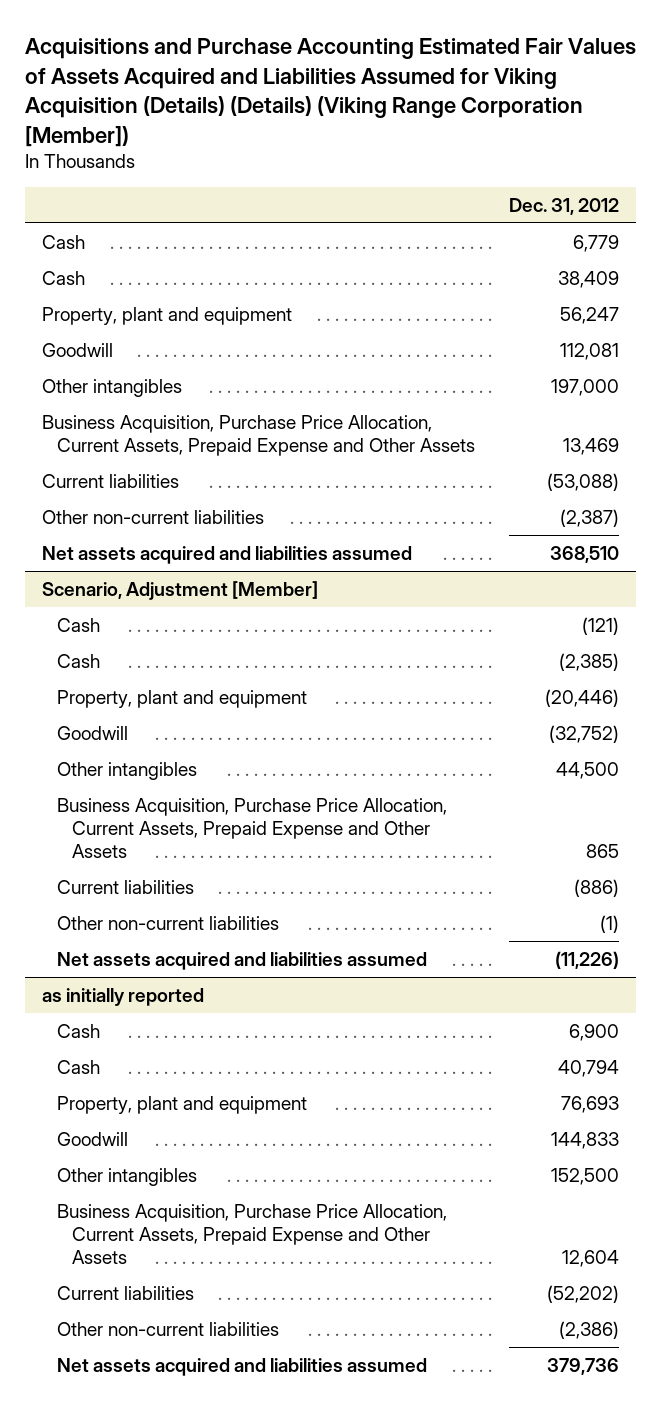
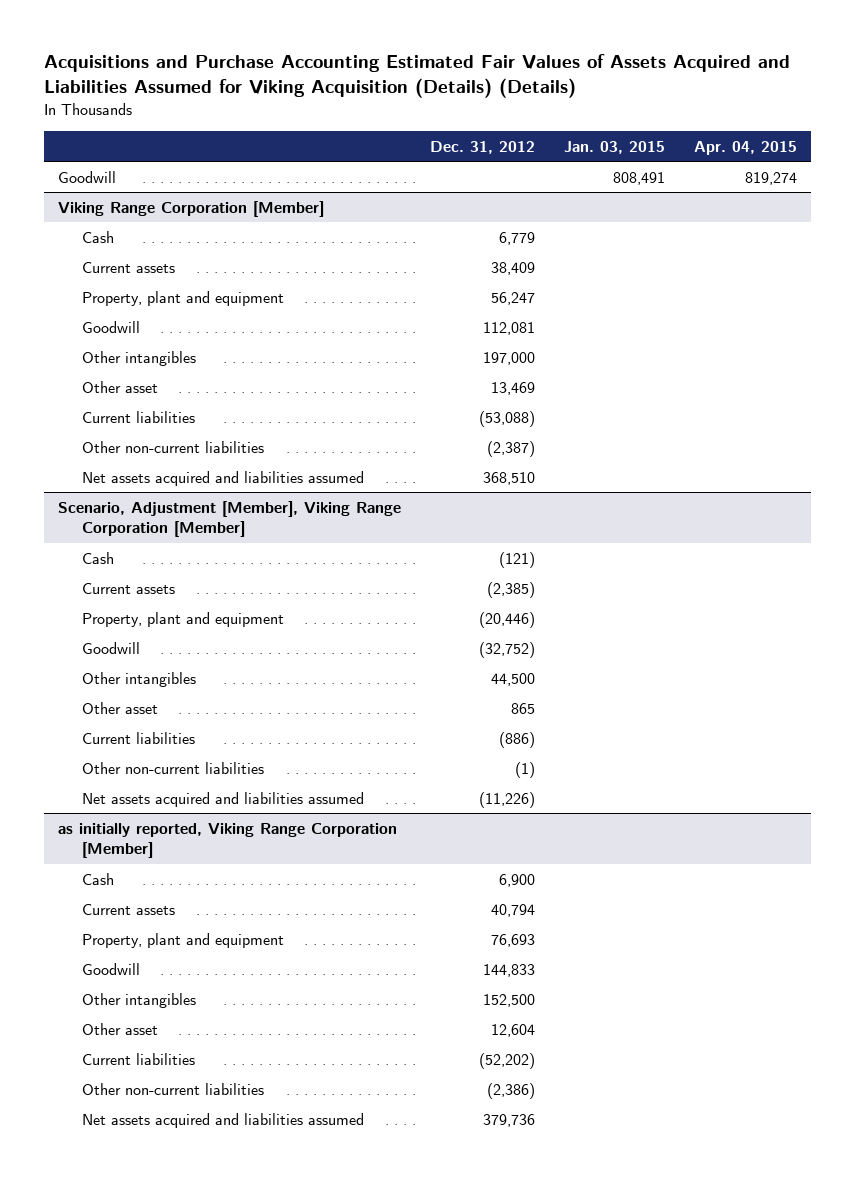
- Acquisitions and Purchase Accounting Estimated Fair Values of Assets Acquired and Liabilities Assumed for Viking Acquisition (Details) (Details) (Viking Range Corporation [Member])
+ Acquisitions and Purchase Accounting Estimated Fair Values of Assets Acquired and Liabilities Assumed for Viking Acquisition (Details) (Details)
- | Dec. 31, 2012
+ | Dec. 31, 2012 | Jan. 03, 2015 | Apr. 04, 2015
+ Goodwill | | 808,491 | 819,274
+ Viking Range Corporation [Member]
- Cash | 38,409
+ Current assets | 38,409 | |
- Business Acquisition, Purchase Price Allocation, Current Assets, Prepaid Expense and Other Assets | 13,469
+ Other asset | 13,469 | |
- Scenario, Adjustment [Member]
+ Scenario, Adjustment [Member], Viking Range Corporation [Member]
- Cash | (2,385)
+ Current assets | (2,385) | |
- Business Acquisition, Purchase Price Allocation, Current Assets, Prepaid Expense and Other Assets | 865
+ Other asset | 865 | |
- as initially reported
+ as initially reported, Viking Range Corporation [Member]
- Cash | 40,794
+ Current assets | 40,794 | |
- Business Acquisition, Purchase Price Allocation, Current Assets, Prepaid Expense and Other Assets | 12,604
+ Other asset | 12,604 | |

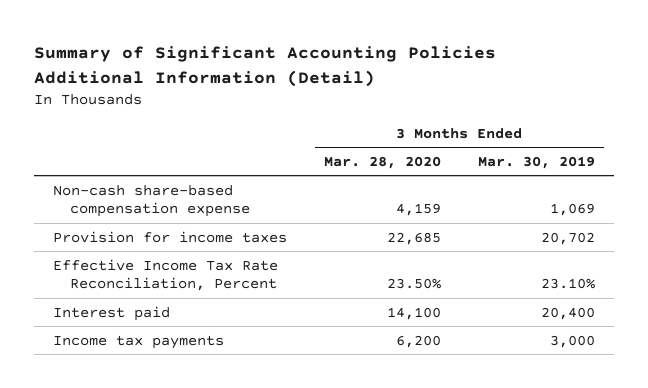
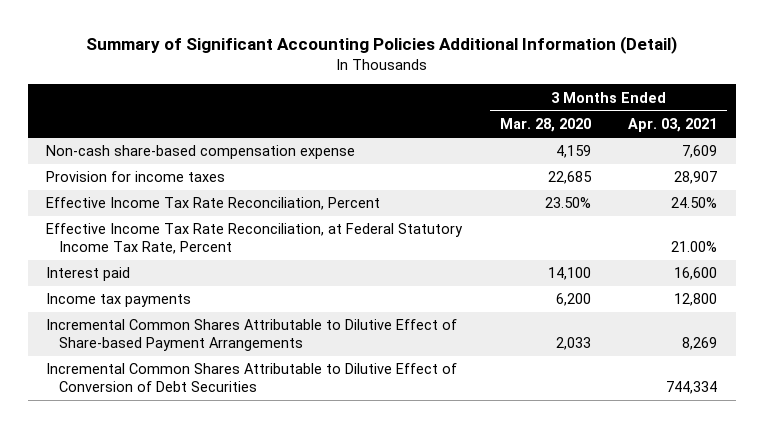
- | 3 Months Ended Mar. 28, 2020 | 3 Months Ended Mar. 30, 2019
+ | 3 Months Ended Mar. 28, 2020 | 3 Months Ended Apr. 03, 2021
+ Effective Income Tax Rate Reconciliation, at Federal Statutory Income Tax Rate, Percent | | 21.00%
+ Incremental Common Shares Attributable to Dilutive Effect of Share-based Payment Arrangements | 2,033 | 8,269
+ Incremental Common Shares Attributable to Dilutive Effect of Conversion of Debt Securities | | 744,334

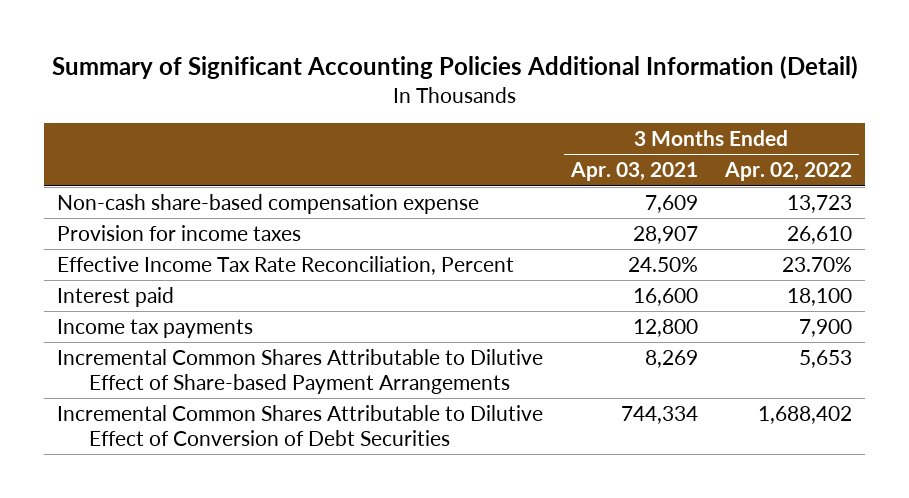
- | 3 Months Ended Mar. 28, 2020 | 3 Months Ended Apr. 03, 2021
+ | 3 Months Ended Apr. 03, 2021 | 3 Months Ended Apr. 02, 2022
- Effective Income Tax Rate Reconciliation, at Federal Statutory Income Tax Rate, Percent | | 21.00%

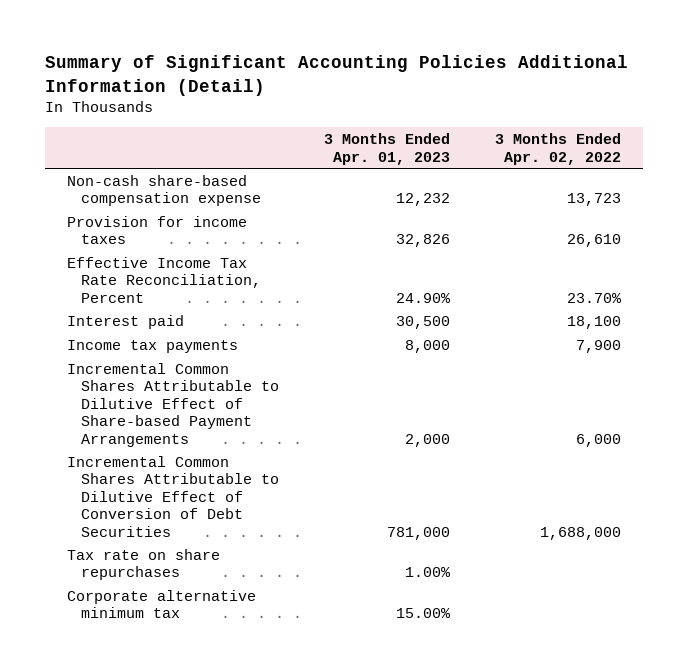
- | 3 Months Ended Apr. 03, 2021 | 3 Months Ended Apr. 02, 2022
+ | 3 Months Ended Apr. 01, 2023 | 3 Months Ended Apr. 02, 2022
- Incremental Common Shares Attributable to Dilutive Effect of Share-based Payment Arrangements | 8,269 | 5,653
- Incremental Common Shares Attributable to Dilutive Effect of Conversion of Debt Securities | 744,334 | 1,688,402
+ Incremental Common Shares Attributable to Dilutive Effect of Share-based Payment Arrangements | 2,000 | 6,000
+ Incremental Common Shares Attributable to Dilutive Effect of Conversion of Debt Securities | 781,000 | 1,688,000
+ Tax rate on share repurchases | 1.00% |
+ Corporate alternative minimum tax | 15.00% |

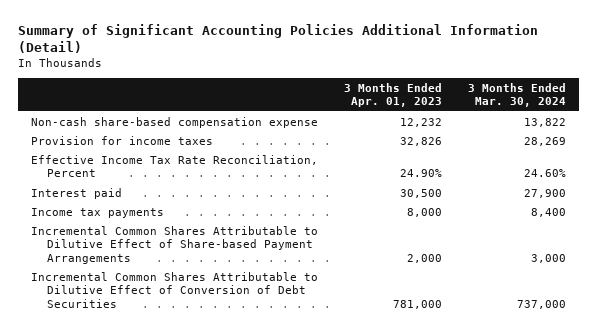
- | 3 Months Ended Apr. 01, 2023 | 3 Months Ended Apr. 02, 2022
+ | 3 Months Ended Apr. 01, 2023 | 3 Months Ended Mar. 30, 2024
- Tax rate on share repurchases | 1.00% |
- Corporate alternative minimum tax | 15.00% |

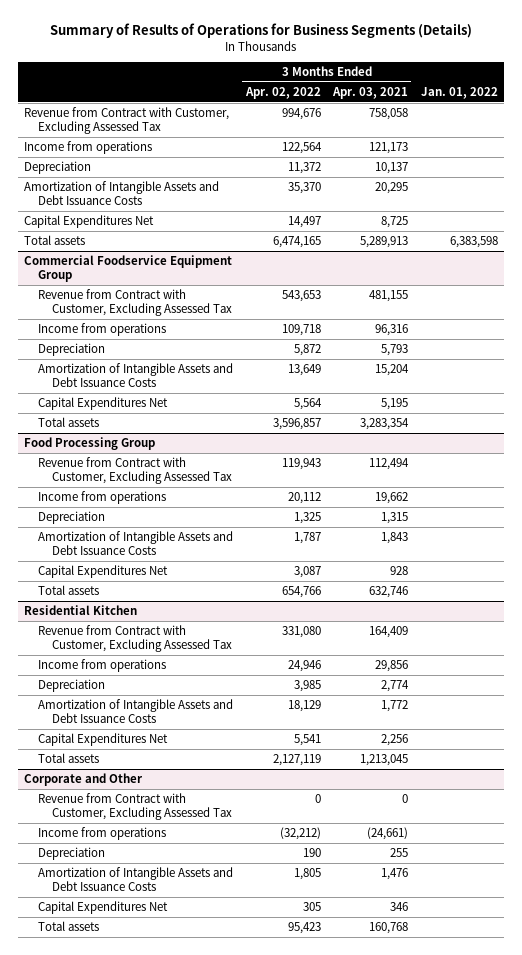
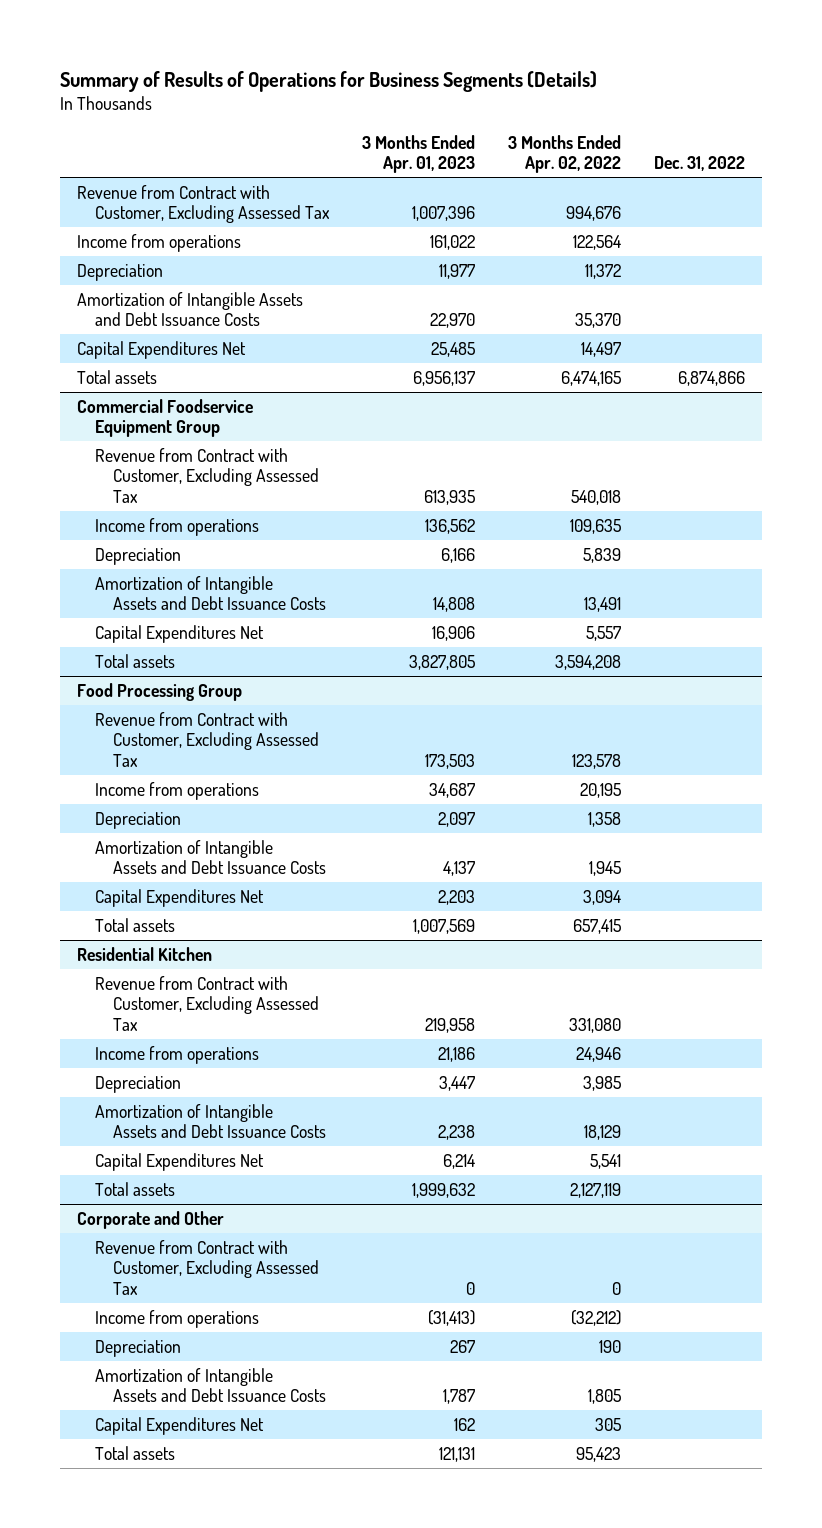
- | 3 Months Ended Apr. 02, 2022 | 3 Months Ended Apr. 03, 2021 | Jan. 01, 2022
+ | 3 Months Ended Apr. 01, 2023 | 3 Months Ended Apr. 02, 2022 | Dec. 31, 2022
@ Commercial Foodservice Equipment Group
- Revenue from Contract with Customer, Excluding Assessed Tax | 543,653 | 481,155 |
- Income from operations | 109,718 | 96,316 |
- Depreciation | 5,872 | 5,793 |
- Amortization of Intangible Assets and Debt Issuance Costs | 13,649 | 15,204 |
- Capital Expenditures Net | 5,564 | 5,195 |
- Total assets | 3,596,857 | 3,283,354 |
+ Revenue from Contract with Customer, Excluding Assessed Tax | 613,935 | 540,018 |
+ Income from operations | 136,562 | 109,635 |
+ Depreciation | 6,166 | 5,839 |
+ Amortization of Intangible Assets and Debt Issuance Costs | 14,808 | 13,491 |
+ Capital Expenditures Net | 16,906 | 5,557 |
+ Total assets | 3,827,805 | 3,594,208 |
@ Food Processing Group
- Revenue from Contract with Customer, Excluding Assessed Tax | 119,943 | 112,494 |
- Income from operations | 20,112 | 19,662 |
- Depreciation | 1,325 | 1,315 |
- Amortization of Intangible Assets and Debt Issuance Costs | 1,787 | 1,843 |
- Capital Expenditures Net | 3,087 | 928 |
- Total assets | 654,766 | 632,746 |
+ Revenue from Contract with Customer, Excluding Assessed Tax | 173,503 | 123,578 |
+ Income from operations | 34,687 | 20,195 |
+ Depreciation | 2,097 | 1,358 |
+ Amortization of Intangible Assets and Debt Issuance Costs | 4,137 | 1,945 |
+ Capital Expenditures Net | 2,203 | 3,094 |
+ Total assets | 1,007,569 | 657,415 |

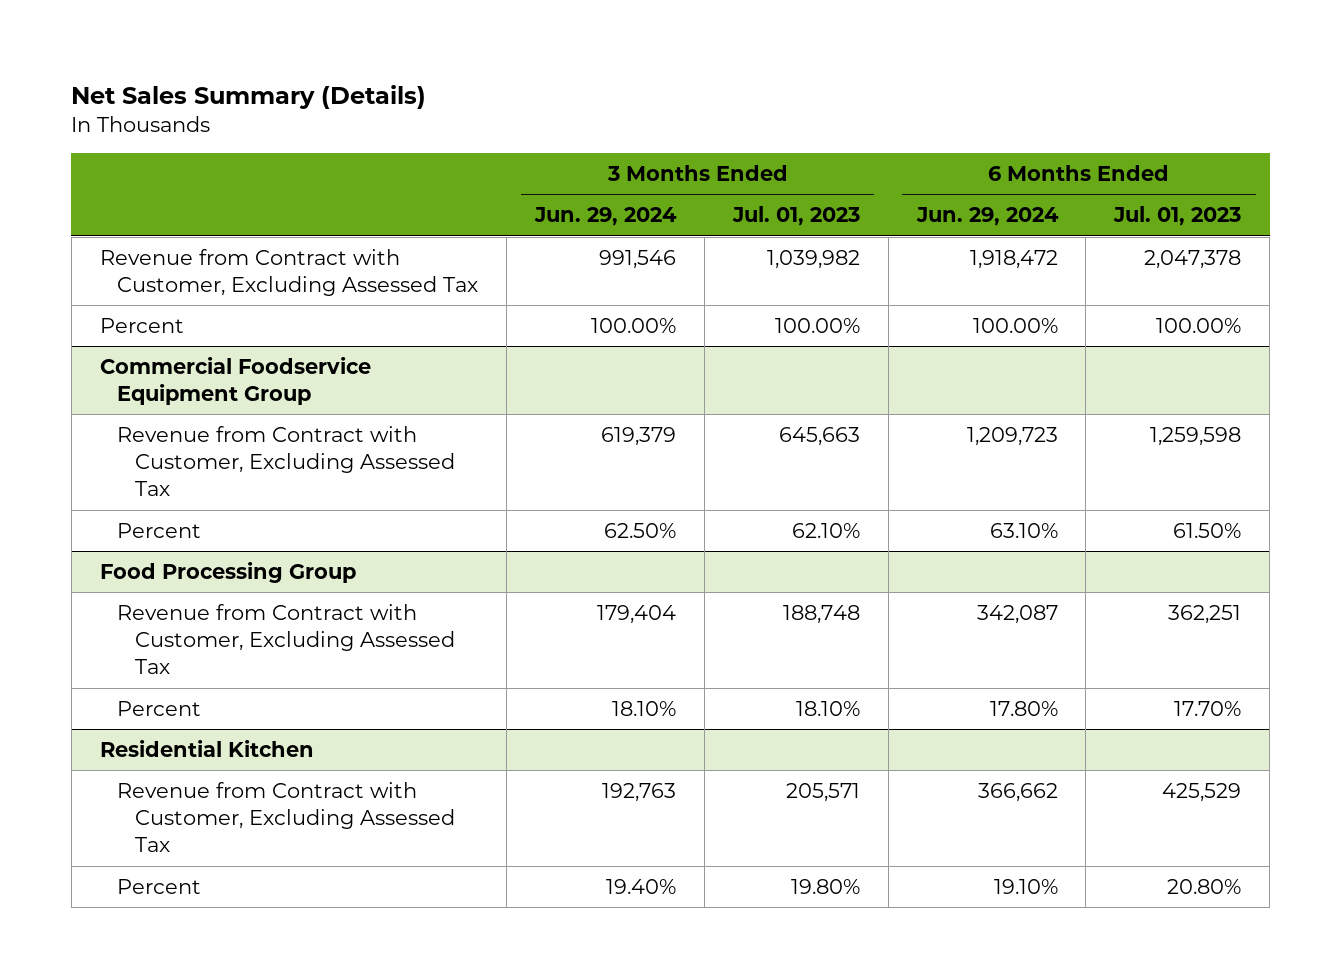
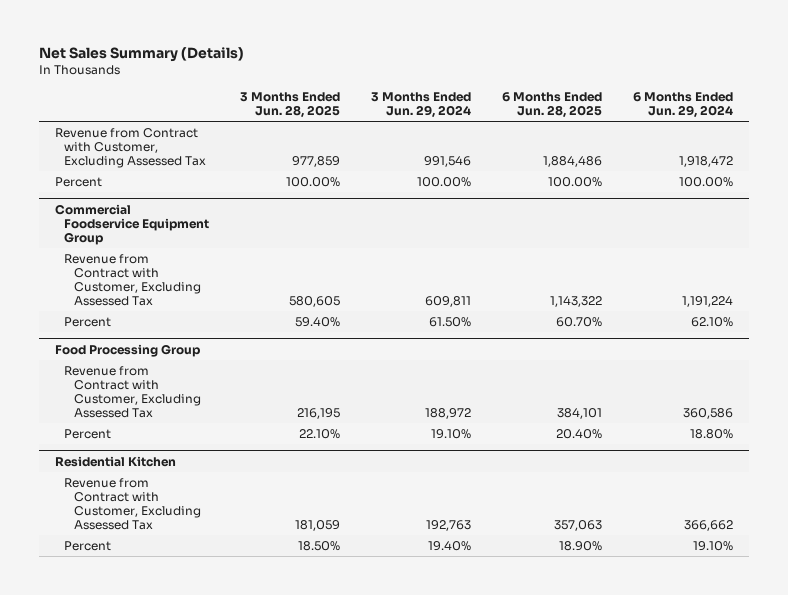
- | 3 Months Ended Jun. 29, 2024 | 3 Months Ended Jul. 01, 2023 | 6 Months Ended Jun. 29, 2024 | 6 Months Ended Jul. 01, 2023
+ | 3 Months Ended Jun. 28, 2025 | 3 Months Ended Jun. 29, 2024 | 6 Months Ended Jun. 28, 2025 | 6 Months Ended Jun. 29, 2024
@ Commercial Foodservice Equipment Group
- Revenue from Contract with Customer, Excluding Assessed Tax | 619,379 | 645,663 | 1,209,723 | 1,259,598
- Percent | 62.50% | 62.10% | 63.10% | 61.50%
+ Revenue from Contract with Customer, Excluding Assessed Tax | 580,605 | 609,811 | 1,143,322 | 1,191,224
+ Percent | 59.40% | 61.50% | 60.70% | 62.10%
@ Food Processing Group
- Revenue from Contract with Customer, Excluding Assessed Tax | 179,404 | 188,748 | 342,087 | 362,251
- Percent | 18.10% | 18.10% | 17.80% | 17.70%
+ Revenue from Contract with Customer, Excluding Assessed Tax | 216,195 | 188,972 | 384,101 | 360,586
+ Percent | 22.10% | 19.10% | 20.40% | 18.80%

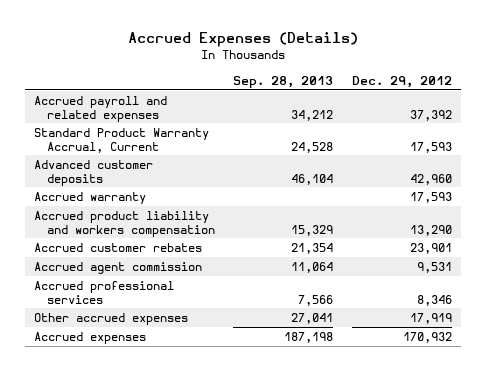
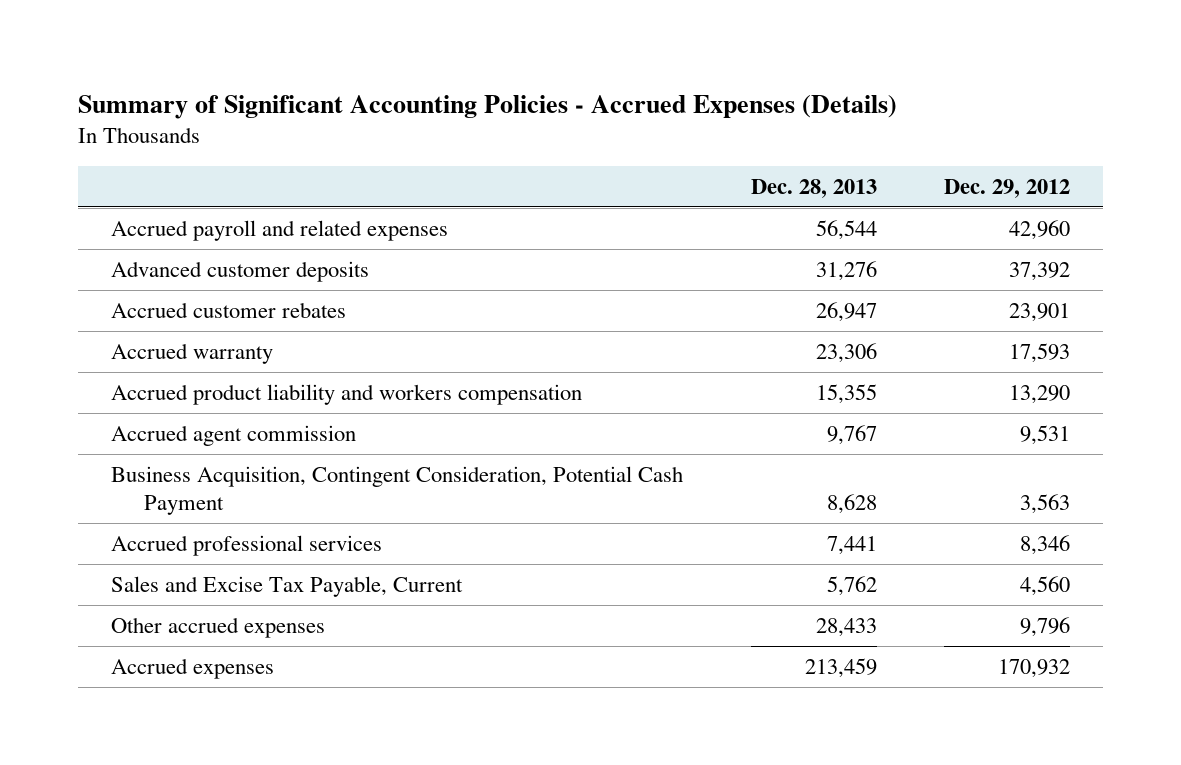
- Accrued Expenses (Details)
+ Summary of Significant Accounting Policies - Accrued Expenses (Details)
- | Sep. 28, 2013 | Dec. 29, 2012
+ | Dec. 28, 2013 | Dec. 29, 2012
- Accrued payroll and related expenses | 34,212 | 37,392
- Standard Product Warranty Accrual, Current | 24,528 | 17,593
- Advanced customer deposits | 46,104 | 42,960
+ Accrued payroll and related expenses | 56,544 | 42,960
+ Advanced customer deposits | 31,276 | 37,392
moved up: Accrued customer rebates | 26,947 | 23,901
+ Business Acquisition, Contingent Consideration, Potential Cash Payment | 8,628 | 3,563
- Other accrued expenses | 27,041 | 17,919
+ Sales and Excise Tax Payable, Current | 5,762 | 4,560
+ Other accrued expenses | 28,433 | 9,796

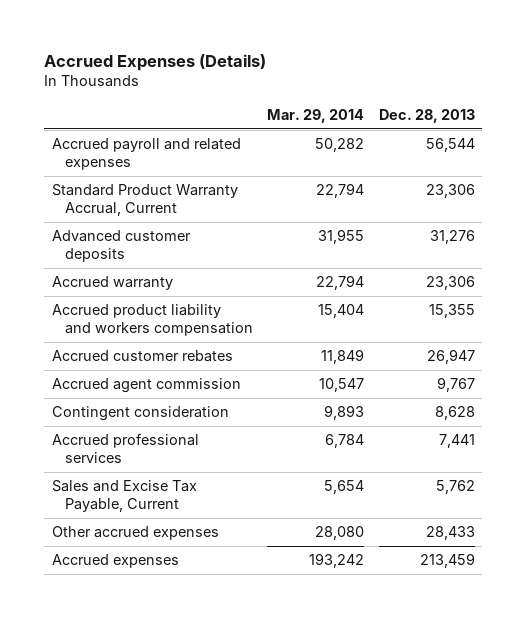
- Summary of Significant Accounting Policies - Accrued Expenses (Details)
+ Accrued Expenses (Details)
- | Dec. 28, 2013 | Dec. 29, 2012
+ | Mar. 29, 2014 | Dec. 28, 2013
+ Standard Product Warranty Accrual, Current | 22,794 | 23,306
moved down: Accrued customer rebates | 11,849 | 26,947
- Business Acquisition, Contingent Consideration, Potential Cash Payment | 8,628 | 3,563
+ Contingent consideration | 9,893 | 8,628

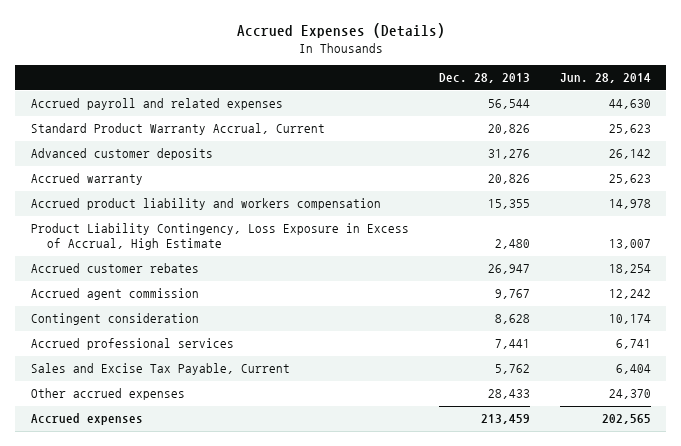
- | Mar. 29, 2014 | Dec. 28, 2013
+ | Dec. 28, 2013 | Jun. 28, 2014
- Standard Product Warranty Accrual, Current | 22,794 | 23,306
+ Standard Product Warranty Accrual, Current | 20,826 | 25,623
- Accrued warranty | 22,794 | 23,306
+ Accrued warranty | 20,826 | 25,623
+ Product Liability Contingency, Loss Exposure in Excess of Accrual, High Estimate | 2,480 | 13,007

